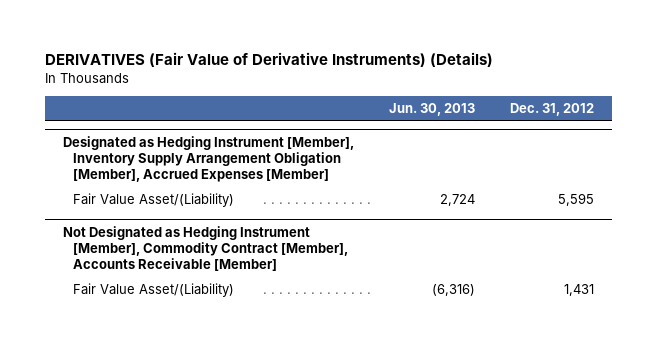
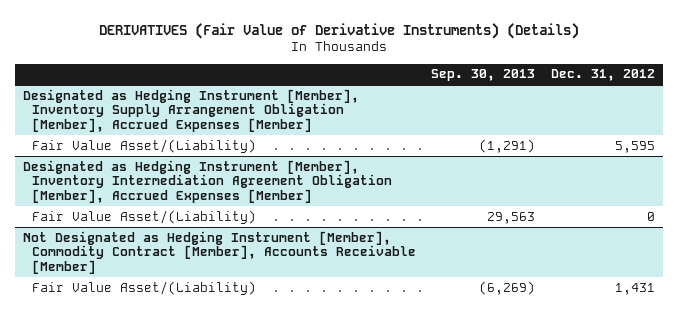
- | Jun. 30, 2013 | Dec. 31, 2012
+ | Sep. 30, 2013 | Dec. 31, 2012
+ Designated as Hedging Instrument [Member], Inventory Intermediation Agreement Obligation [Member], Accrued Expenses [Member]
+ Fair Value Asset/(Liability) | 29,563 | 0

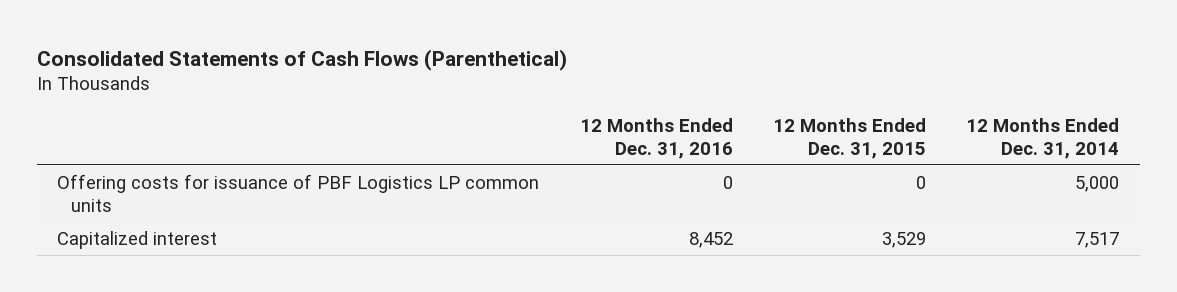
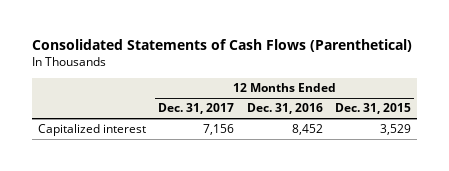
- | 12 Months Ended Dec. 31, 2016 | 12 Months Ended Dec. 31, 2015 | 12 Months Ended Dec. 31, 2014
+ | 12 Months Ended Dec. 31, 2017 | 12 Months Ended Dec. 31, 2016 | 12 Months Ended Dec. 31, 2015
- Offering costs for issuance of PBF Logistics LP common units | 0 | 0 | 5,000

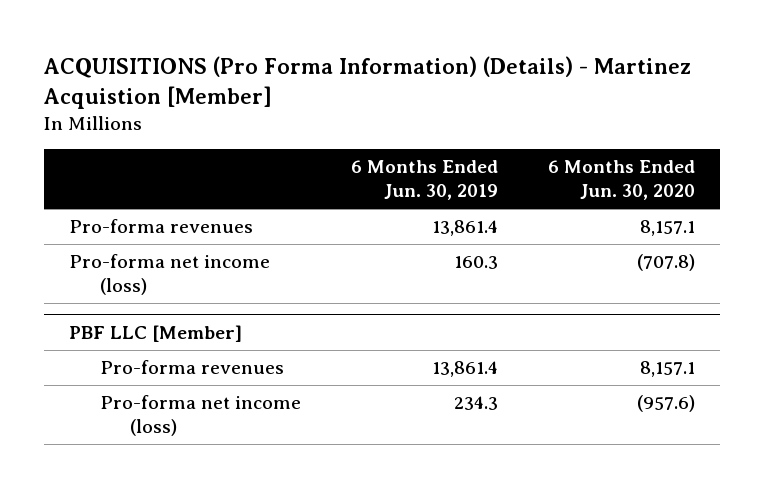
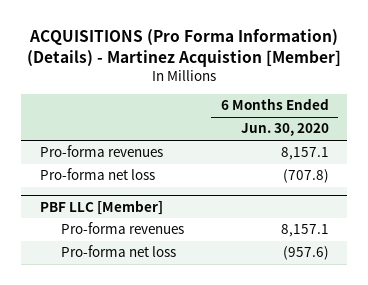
- | 6 Months Ended Jun. 30, 2019 | 6 Months Ended Jun. 30, 2020
+ | 6 Months Ended Jun. 30, 2020
- Pro-forma net income (loss) | 160.3 | (707.8)
+ Pro-forma net loss | (707.8)
@ PBF LLC [Member]
- Pro-forma net income (loss) | 234.3 | (957.6)
+ Pro-forma net loss | (957.6)

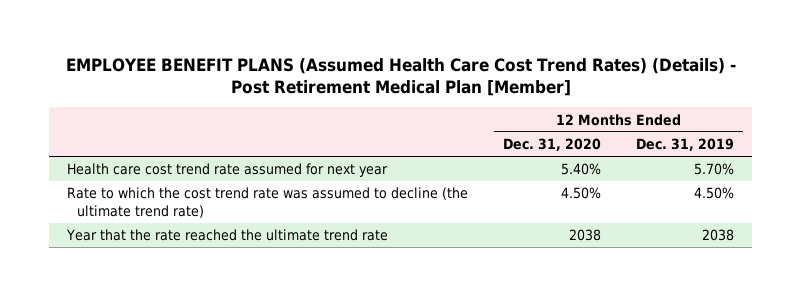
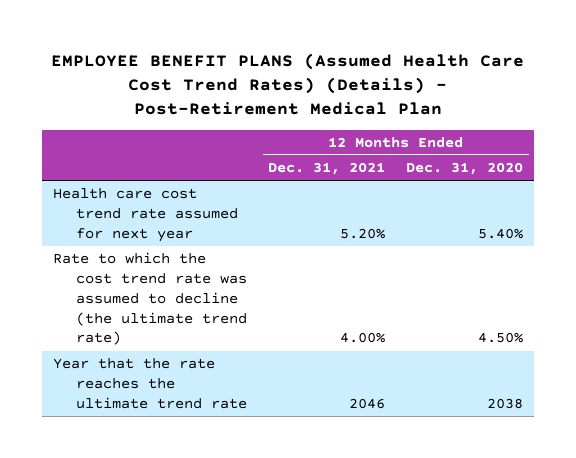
- EMPLOYEE BENEFIT PLANS (Assumed Health Care Cost Trend Rates) (Details) - Post Retirement Medical Plan [Member]
+ EMPLOYEE BENEFIT PLANS (Assumed Health Care Cost Trend Rates) (Details) - Post-Retirement Medical Plan
- | 12 Months Ended Dec. 31, 2020 | 12 Months Ended Dec. 31, 2019
+ | 12 Months Ended Dec. 31, 2021 | 12 Months Ended Dec. 31, 2020
- Year that the rate reached the ultimate trend rate | 2038 | 2038
+ Year that the rate reaches the ultimate trend rate | 2046 | 2038

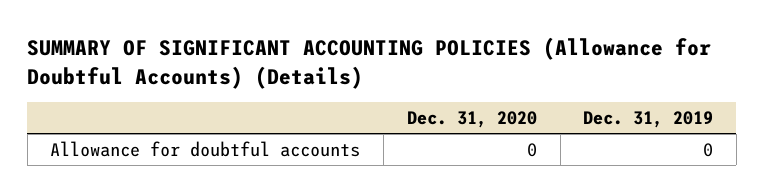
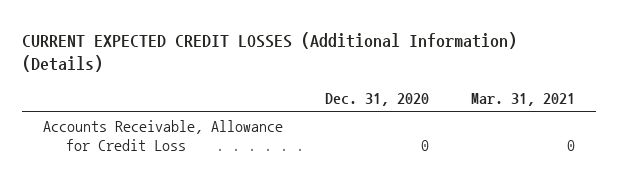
- SUMMARY OF SIGNIFICANT ACCOUNTING POLICIES (Allowance for Doubtful Accounts) (Details)
+ CURRENT EXPECTED CREDIT LOSSES (Additional Information) (Details)
- | Dec. 31, 2020 | Dec. 31, 2019
+ | Dec. 31, 2020 | Mar. 31, 2021
- Allowance for doubtful accounts | 0 | 0
+ Accounts Receivable, Allowance for Credit Loss | 0 | 0

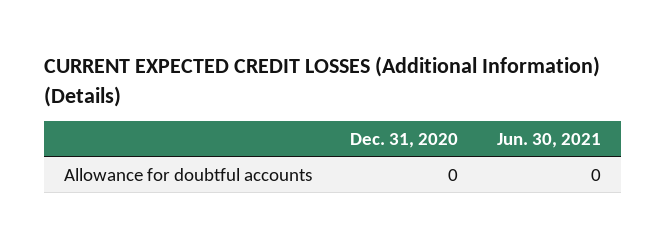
- | Dec. 31, 2020 | Mar. 31, 2021
+ | Dec. 31, 2020 | Jun. 30, 2021
- Accounts Receivable, Allowance for Credit Loss | 0 | 0
+ Allowance for doubtful accounts | 0 | 0

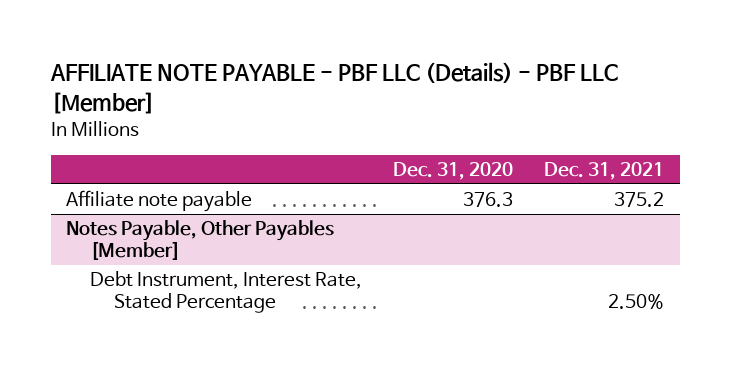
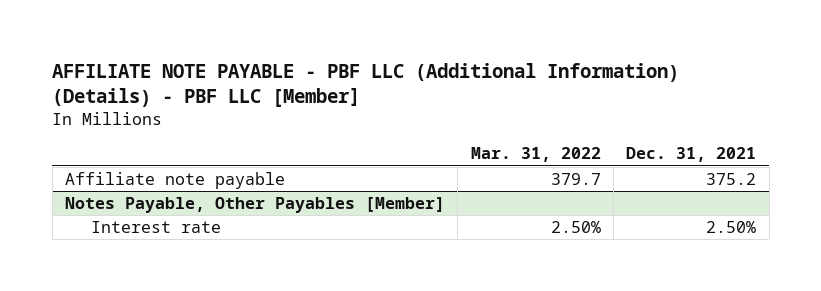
- AFFILIATE NOTE PAYABLE - PBF LLC (Details) - PBF LLC [Member]
+ AFFILIATE NOTE PAYABLE - PBF LLC (Additional Information) (Details) - PBF LLC [Member]
- | Dec. 31, 2020 | Dec. 31, 2021
+ | Mar. 31, 2022 | Dec. 31, 2021
@ Notes Payable, Other Payables [Member]
- Debt Instrument, Interest Rate, Stated Percentage | | 2.50%
+ Interest rate | 2.50% | 2.50%

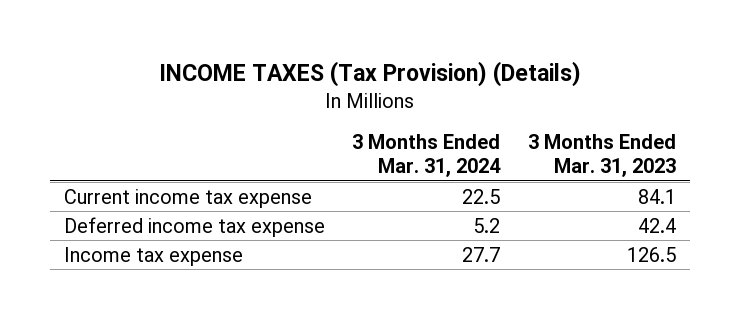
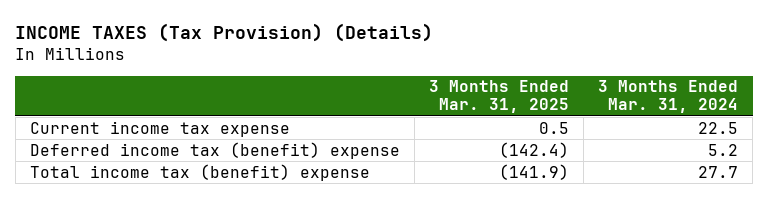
- | 3 Months Ended Mar. 31, 2024 | 3 Months Ended Mar. 31, 2023
+ | 3 Months Ended Mar. 31, 2025 | 3 Months Ended Mar. 31, 2024
- Deferred income tax expense | 5.2 | 42.4
- Income tax expense | 27.7 | 126.5
+ Deferred income tax (benefit) expense | (142.4) | 5.2
+ Total income tax (benefit) expense | (141.9) | 27.7

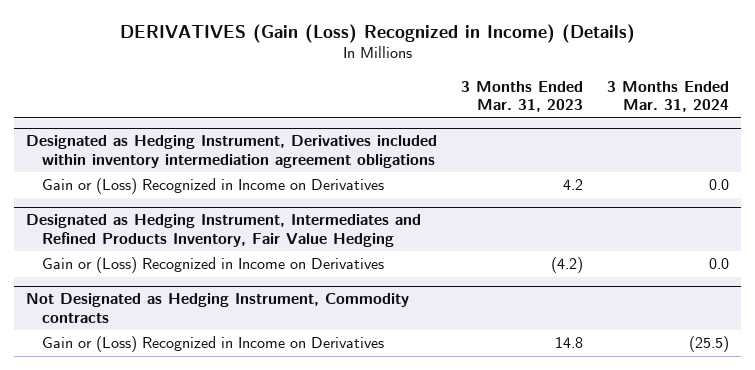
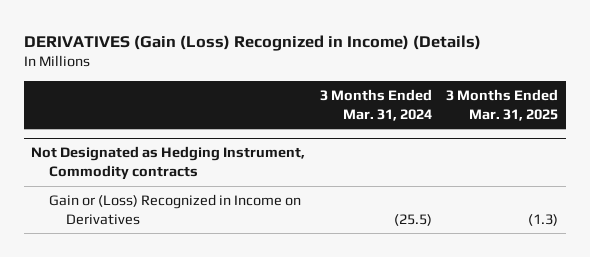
- | 3 Months Ended Mar. 31, 2023 | 3 Months Ended Mar. 31, 2024
+ | 3 Months Ended Mar. 31, 2024 | 3 Months Ended Mar. 31, 2025
- Designated as Hedging Instrument, Derivatives included within inventory intermediation agreement obligations
- Gain or (Loss) Recognized in Income on Derivatives | 4.2 | 0.0
- Designated as Hedging Instrument, Intermediates and Refined Products Inventory, Fair Value Hedging
- Gain or (Loss) Recognized in Income on Derivatives | (4.2) | 0.0

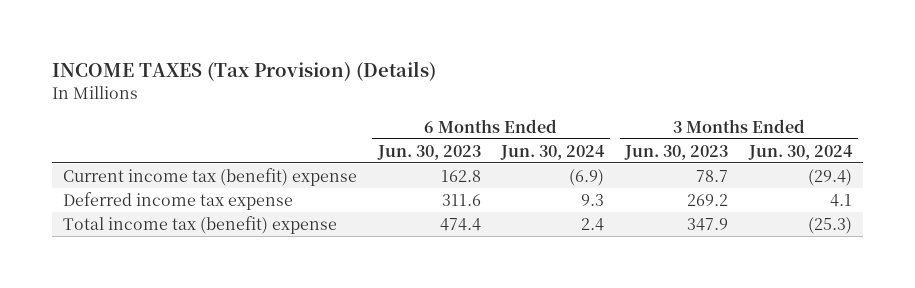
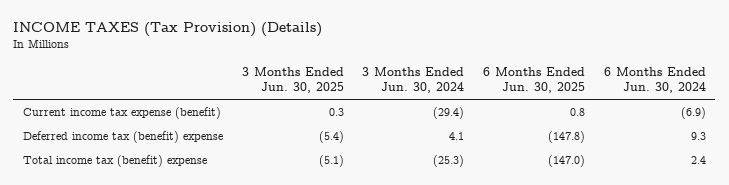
- | 6 Months Ended Jun. 30, 2023 | 6 Months Ended Jun. 30, 2024 | 3 Months Ended Jun. 30, 2023 | 3 Months Ended Jun. 30, 2024
+ | 3 Months Ended Jun. 30, 2025 | 3 Months Ended Jun. 30, 2024 | 6 Months Ended Jun. 30, 2025 | 6 Months Ended Jun. 30, 2024
- Current income tax (benefit) expense | 162.8 | (6.9) | 78.7 | (29.4)
- Deferred income tax expense | 311.6 | 9.3 | 269.2 | 4.1
+ Current income tax expense (benefit) | 0.3 | (29.4) | 0.8 | (6.9)
+ Deferred income tax (benefit) expense | (5.4) | 4.1 | (147.8) | 9.3

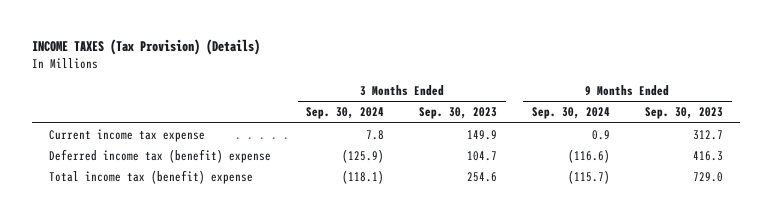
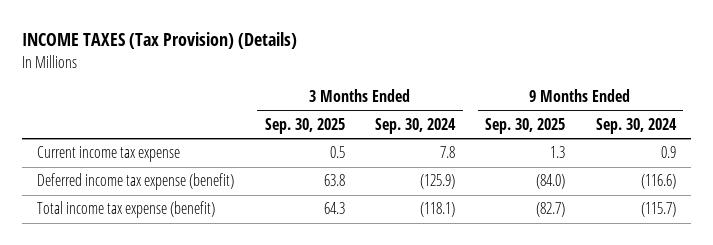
- | 3 Months Ended Sep. 30, 2024 | 3 Months Ended Sep. 30, 2023 | 9 Months Ended Sep. 30, 2024 | 9 Months Ended Sep. 30, 2023
+ | 3 Months Ended Sep. 30, 2025 | 3 Months Ended Sep. 30, 2024 | 9 Months Ended Sep. 30, 2025 | 9 Months Ended Sep. 30, 2024
- Deferred income tax (benefit) expense | (125.9) | 104.7 | (116.6) | 416.3
- Total income tax (benefit) expense | (118.1) | 254.6 | (115.7) | 729.0
+ Deferred income tax expense (benefit) | 63.8 | (125.9) | (84.0) | (116.6)
+ Total income tax expense (benefit) | 64.3 | (118.1) | (82.7) | (115.7)

